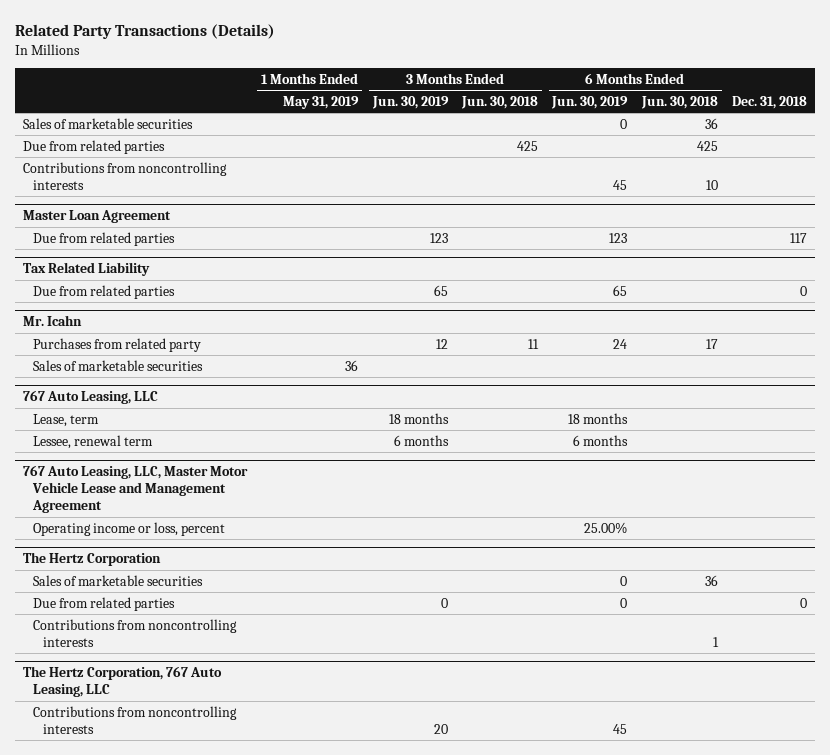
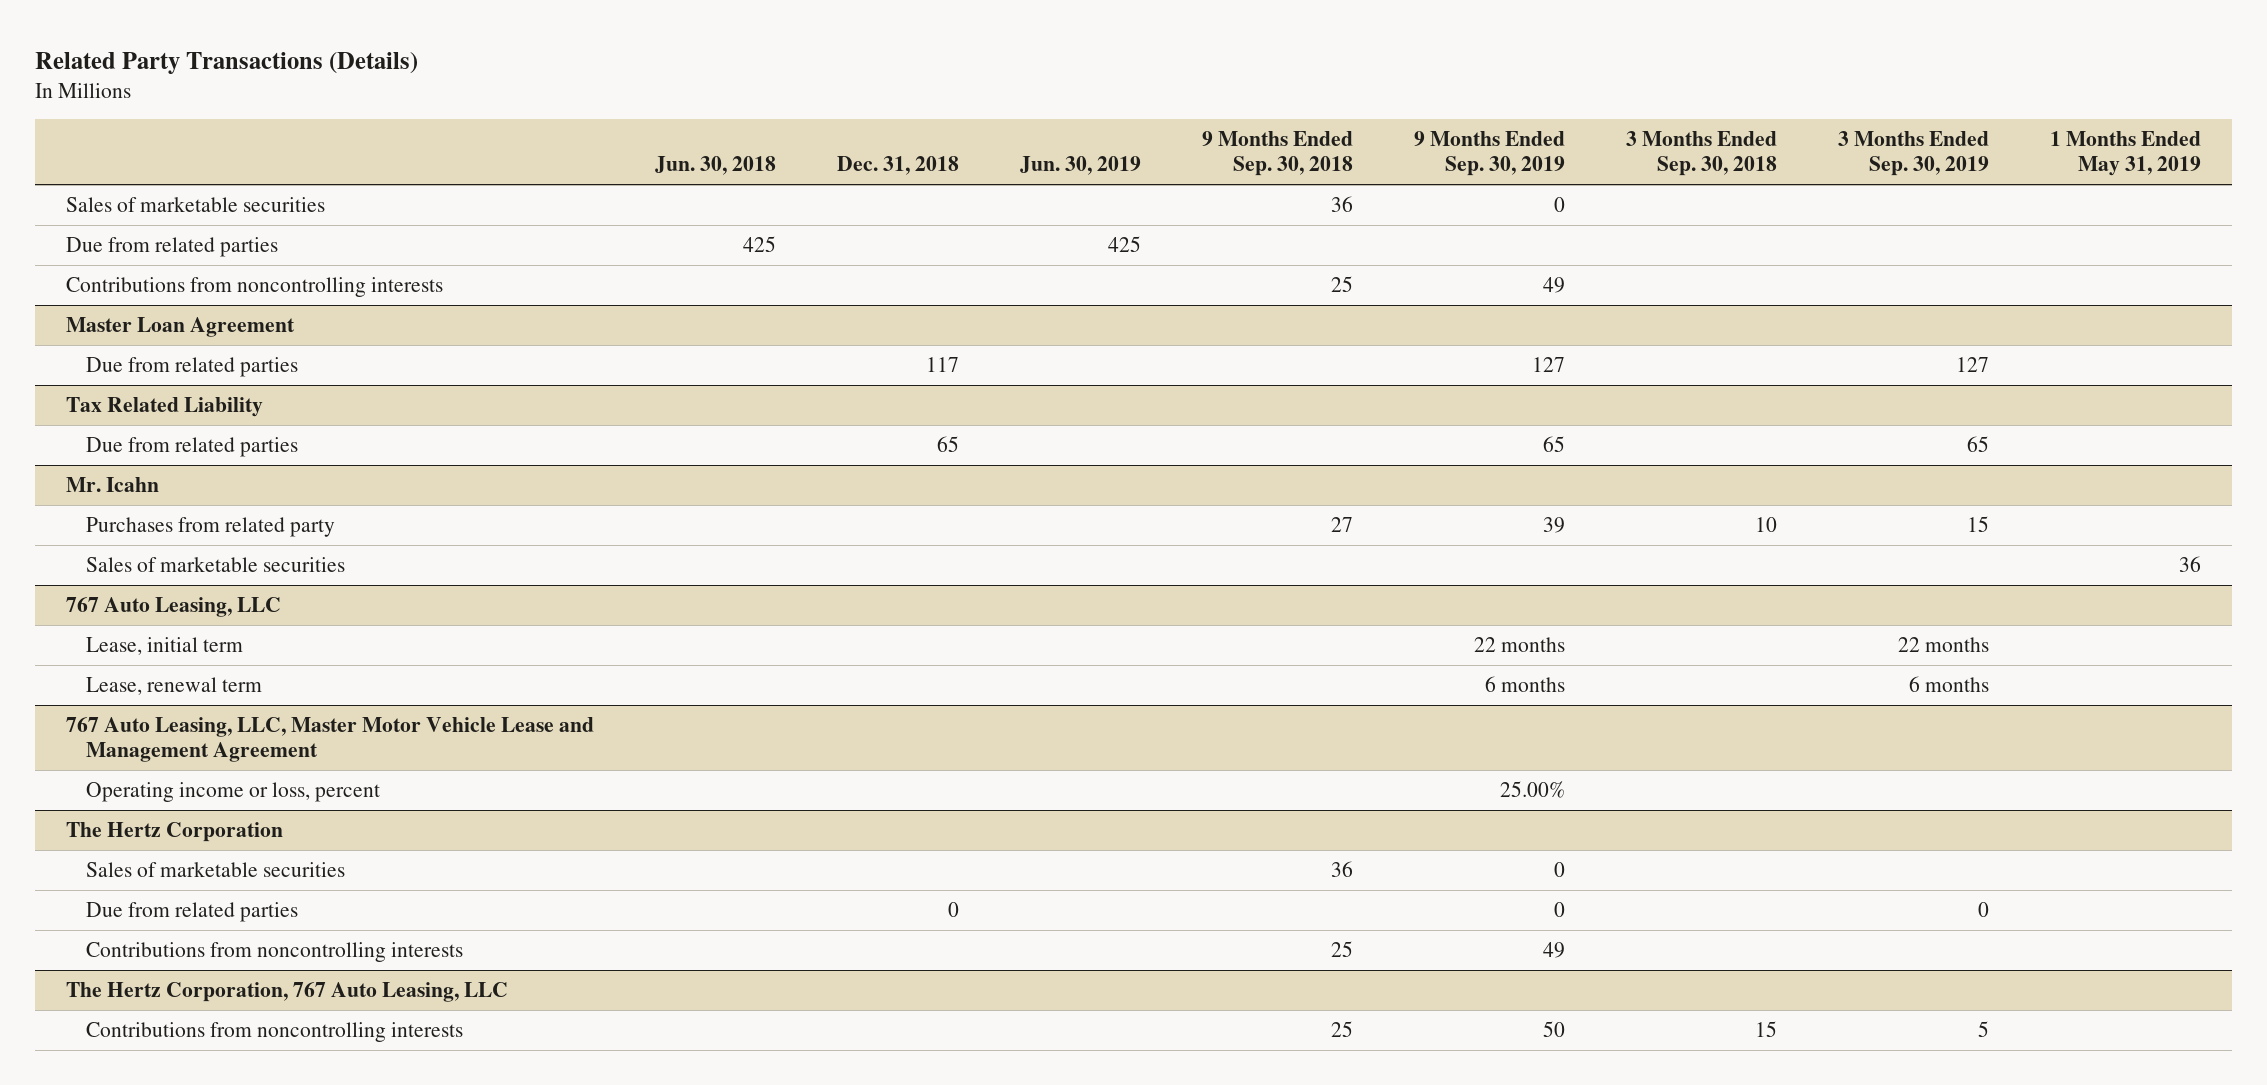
- | 1 Months Ended May 31, 2019 | 3 Months Ended Jun. 30, 2019 | 3 Months Ended Jun. 30, 2018 | 6 Months Ended Jun. 30, 2019 | 6 Months Ended Jun. 30, 2018 | Dec. 31, 2018
+ | Jun. 30, 2018 | Dec. 31, 2018 | Jun. 30, 2019 | 9 Months Ended Sep. 30, 2018 | 9 Months Ended Sep. 30, 2019 | 3 Months Ended Sep. 30, 2018 | 3 Months Ended Sep. 30, 2019 | 1 Months Ended May 31, 2019
@ Tax Related Liability
- Due from related parties | | 65 | | 65 | | 0
+ Due from related parties | | 65 | | | 65 | | 65 |
@ 767 Auto Leasing, LLC
- Lease, term | | 18 months | | 18 months | |
- Lessee, renewal term | | 6 months | | 6 months | |
+ Lease, initial term | | | | | 22 months | | 22 months |
+ Lease, renewal term | | | | | 6 months | | 6 months |

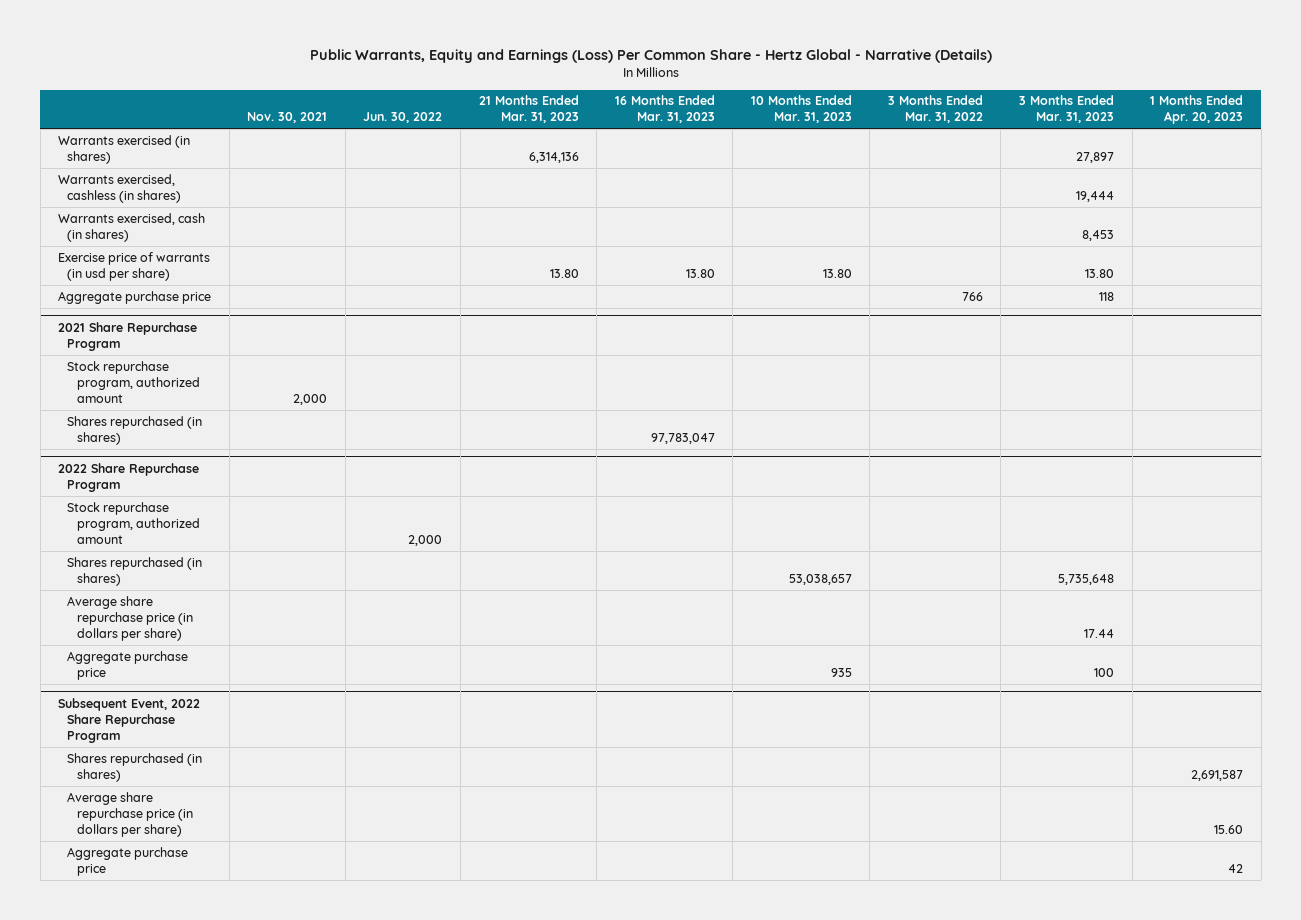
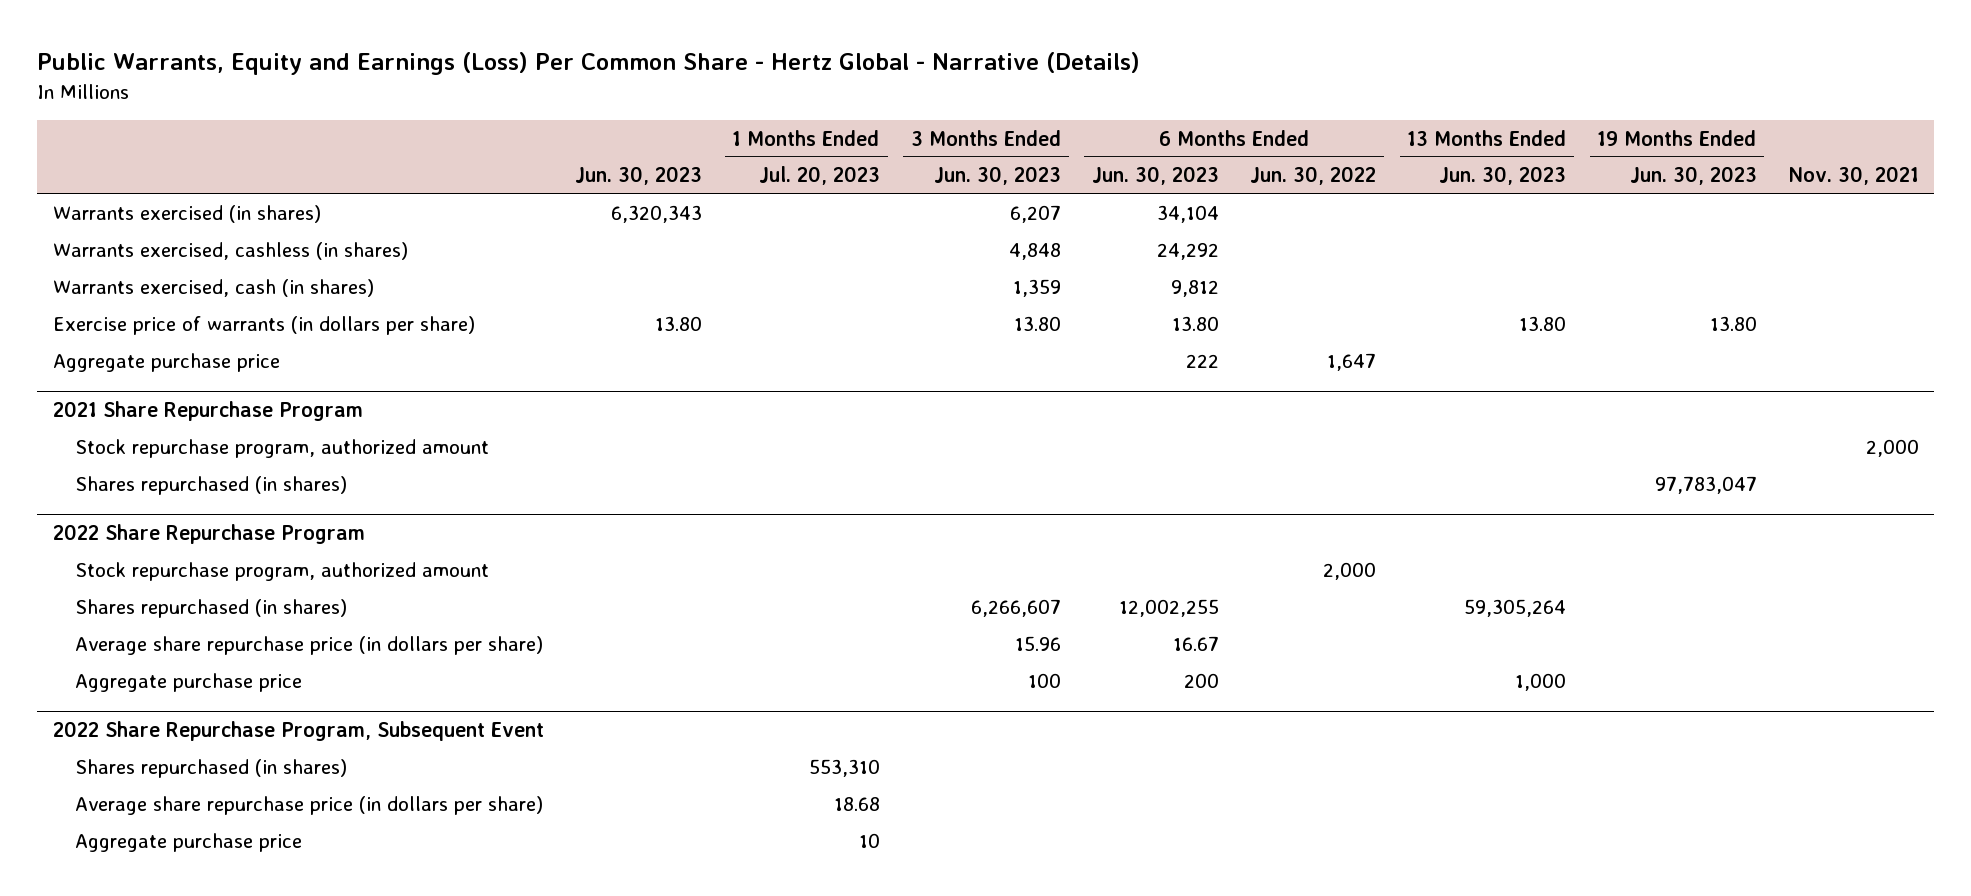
- | Nov. 30, 2021 | Jun. 30, 2022 | 21 Months Ended Mar. 31, 2023 | 16 Months Ended Mar. 31, 2023 | 10 Months Ended Mar. 31, 2023 | 3 Months Ended Mar. 31, 2022 | 3 Months Ended Mar. 31, 2023 | 1 Months Ended Apr. 20, 2023
+ | Jun. 30, 2023 | 1 Months Ended Jul. 20, 2023 | 3 Months Ended Jun. 30, 2023 | 6 Months Ended Jun. 30, 2023 | 6 Months Ended Jun. 30, 2022 | 13 Months Ended Jun. 30, 2023 | 19 Months Ended Jun. 30, 2023 | Nov. 30, 2021
- Exercise price of warrants (in usd per share) | | | 13.80 | 13.80 | 13.80 | | 13.80 |
+ Exercise price of warrants (in dollars per share) | 13.80 | | 13.80 | 13.80 | | 13.80 | 13.80 |
- Subsequent Event, 2022 Share Repurchase Program
+ 2022 Share Repurchase Program, Subsequent Event

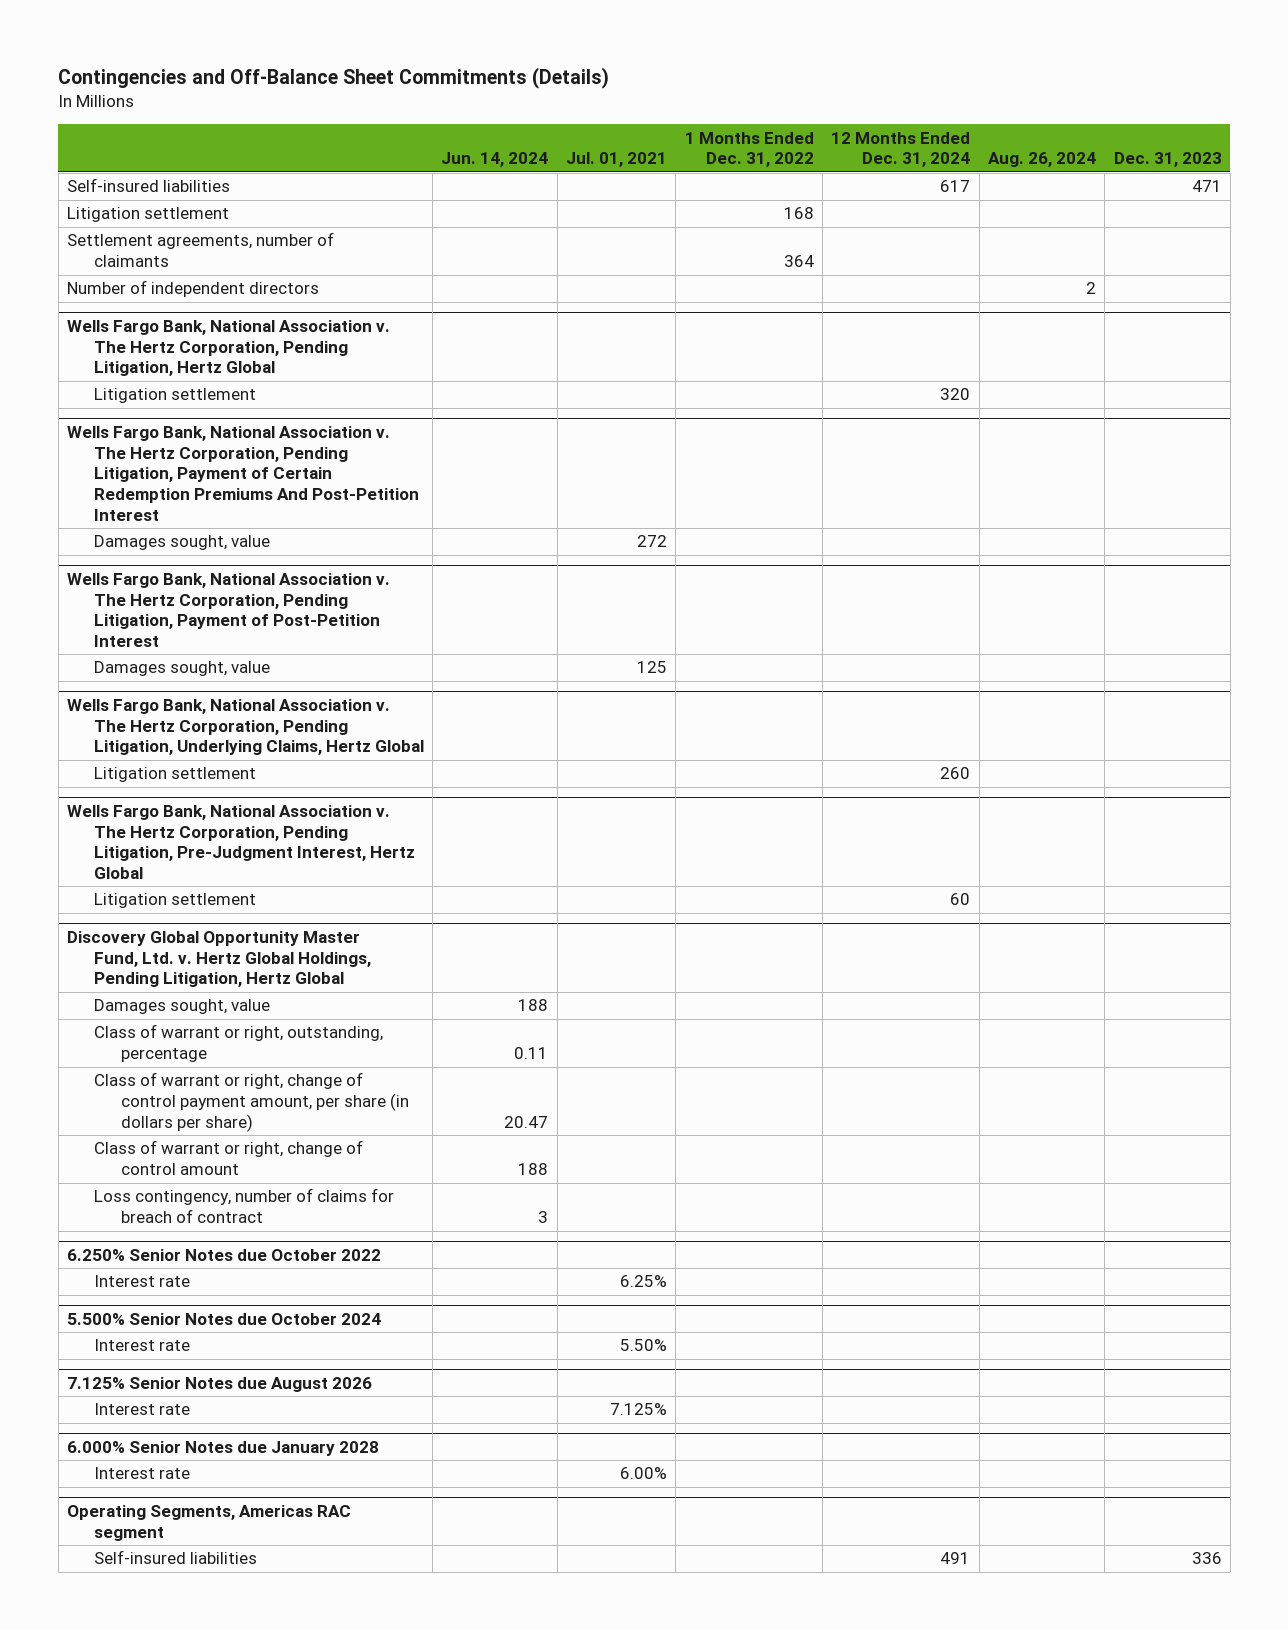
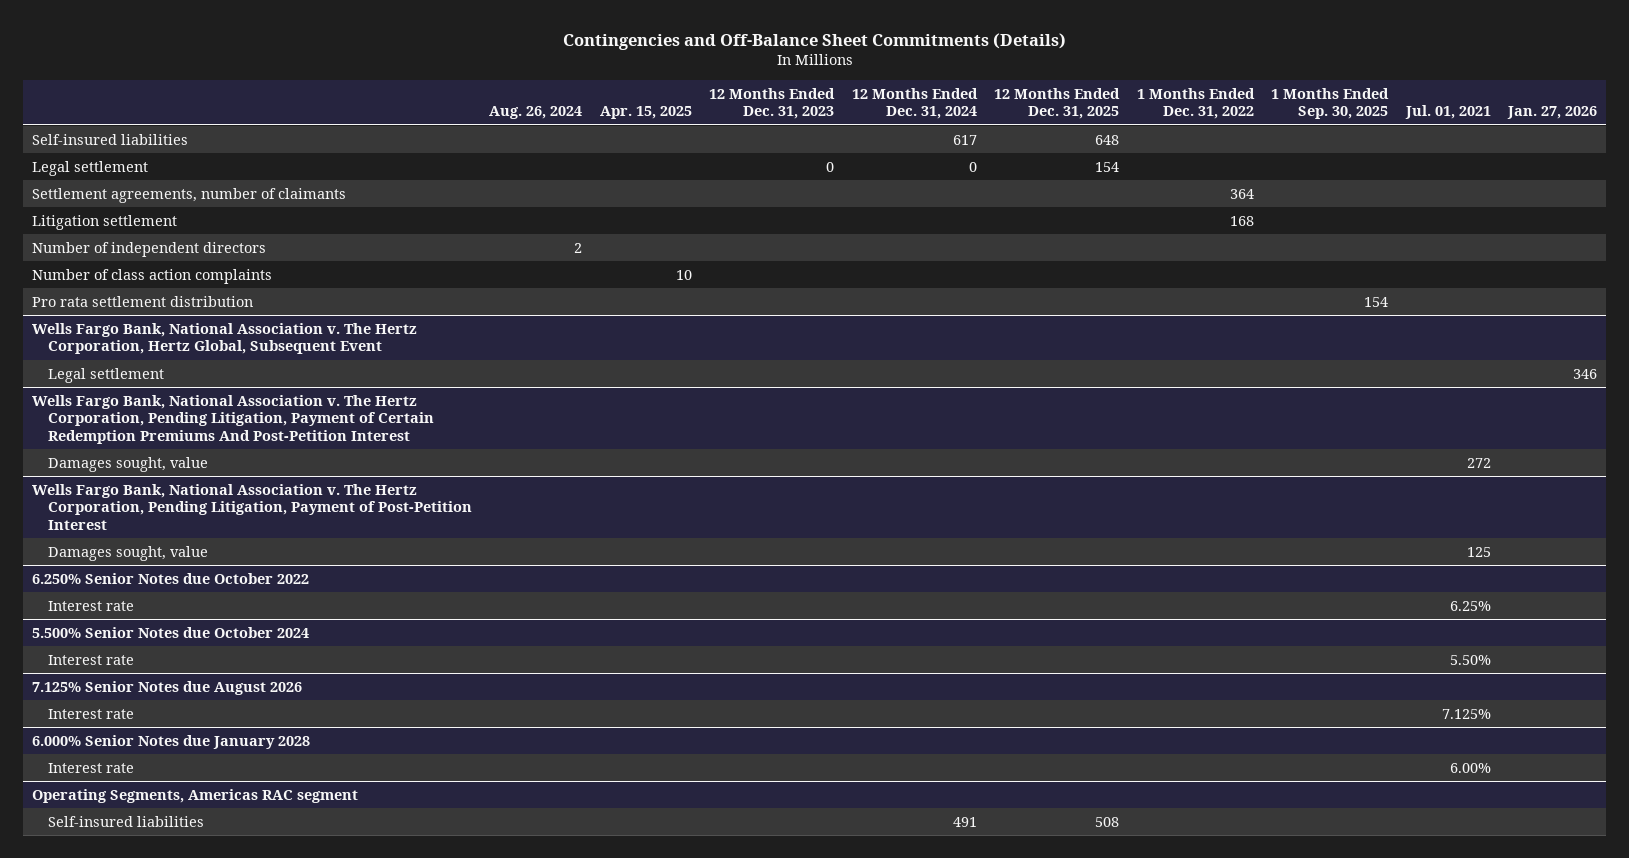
- | Jun. 14, 2024 | Jul. 01, 2021 | 1 Months Ended Dec. 31, 2022 | 12 Months Ended Dec. 31, 2024 | Aug. 26, 2024 | Dec. 31, 2023
+ | Aug. 26, 2024 | Apr. 15, 2025 | 12 Months Ended Dec. 31, 2023 | 12 Months Ended Dec. 31, 2024 | 12 Months Ended Dec. 31, 2025 | 1 Months Ended Dec. 31, 2022 | 1 Months Ended Sep. 30, 2025 | Jul. 01, 2021 | Jan. 27, 2026
+ Legal settlement | | | 0 | 0 | 154 | | | |
moved down: Litigation settlement | | | | | | 168 | | |
- Wells Fargo Bank, National Association v. The Hertz Corporation, Pending Litigation, Hertz Global
- Litigation settlement | | | | 320 | |
+ Number of class action complaints | | 10 | | | | | | |
+ Pro rata settlement distribution | | | | | | | 154 | |
+ Wells Fargo Bank, National Association v. The Hertz Corporation, Hertz Global, Subsequent Event
+ Legal settlement | | | | | | | | | 346
- Wells Fargo Bank, National Association v. The Hertz Corporation, Pending Litigation, Underlying Claims, Hertz Global
- Litigation settlement | | | | 260 | |
- Wells Fargo Bank, National Association v. The Hertz Corporation, Pending Litigation, Pre-Judgment Interest, Hertz Global
- Litigation settlement | | | | 60 | |
- Discovery Global Opportunity Master Fund, Ltd. v. Hertz Global Holdings, Pending Litigation, Hertz Global
- Damages sought, value | 188 | | | | |
- Class of warrant or right, outstanding, percentage | 0.11 | | | | |
- Class of warrant or right, change of control payment amount, per share (in dollars per share) | 20.47 | | | | |
- Class of warrant or right, change of control amount | 188 | | | | |
- Loss contingency, number of claims for breach of contract | 3 | | | | |

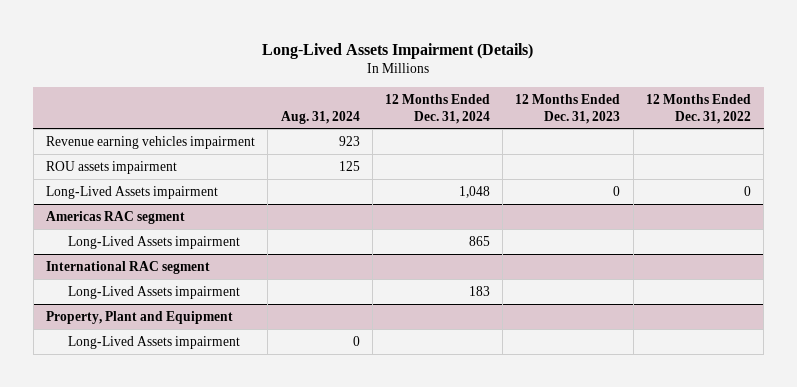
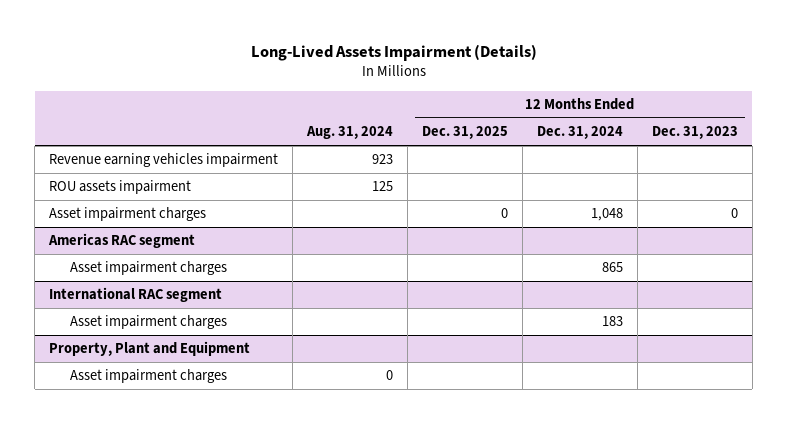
- | Aug. 31, 2024 | 12 Months Ended Dec. 31, 2024 | 12 Months Ended Dec. 31, 2023 | 12 Months Ended Dec. 31, 2022
+ | Aug. 31, 2024 | 12 Months Ended Dec. 31, 2025 | 12 Months Ended Dec. 31, 2024 | 12 Months Ended Dec. 31, 2023
- Long-Lived Assets impairment | | 1,048 | 0 | 0
+ Asset impairment charges | | 0 | 1,048 | 0
@ Americas RAC segment
- Long-Lived Assets impairment | | 865 | |
+ Asset impairment charges | | | 865 |
@ International RAC segment
- Long-Lived Assets impairment | | 183 | |
+ Asset impairment charges | | | 183 |
@ Property, Plant and Equipment
- Long-Lived Assets impairment | 0 | | |
+ Asset impairment charges | 0 | | |

